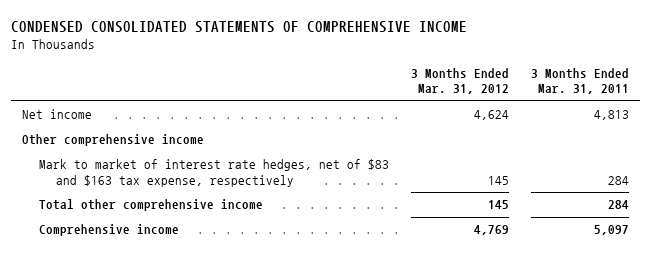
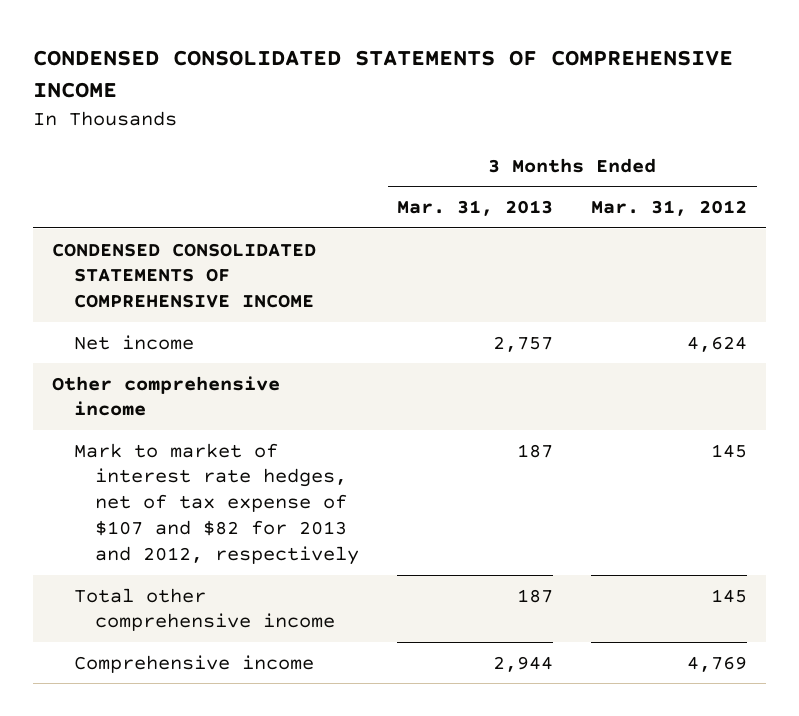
- | 3 Months Ended Mar. 31, 2012 | 3 Months Ended Mar. 31, 2011
+ | 3 Months Ended Mar. 31, 2013 | 3 Months Ended Mar. 31, 2012
+ CONDENSED CONSOLIDATED STATEMENTS OF COMPREHENSIVE INCOME
- Mark to market of interest rate hedges, net of $83 and $163 tax expense, respectively | 145 | 284
+ Mark to market of interest rate hedges, net of tax expense of $107 and $82 for 2013 and 2012, respectively | 187 | 145

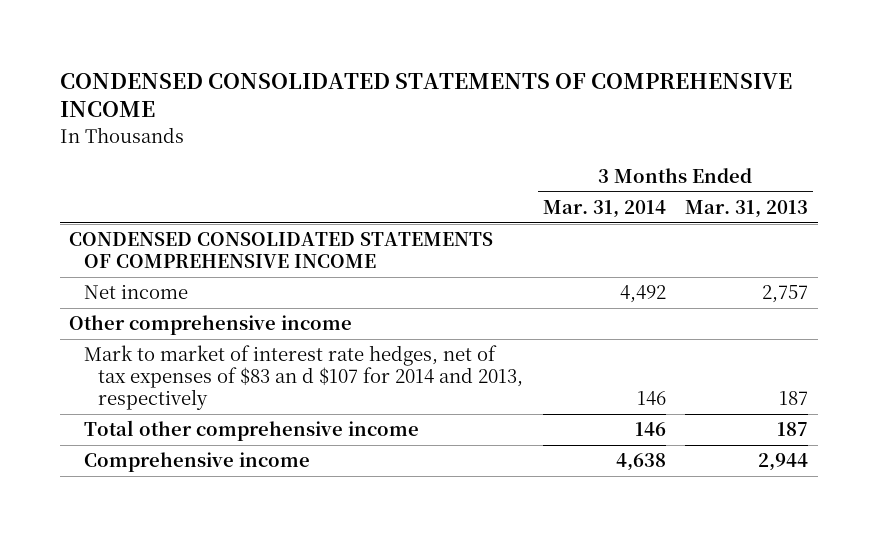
- | 3 Months Ended Mar. 31, 2013 | 3 Months Ended Mar. 31, 2012
+ | 3 Months Ended Mar. 31, 2014 | 3 Months Ended Mar. 31, 2013
- Mark to market of interest rate hedges, net of tax expense of $107 and $82 for 2013 and 2012, respectively | 187 | 145
+ Mark to market of interest rate hedges, net of tax expenses of $83 an d $107 for 2014 and 2013, respectively | 146 | 187

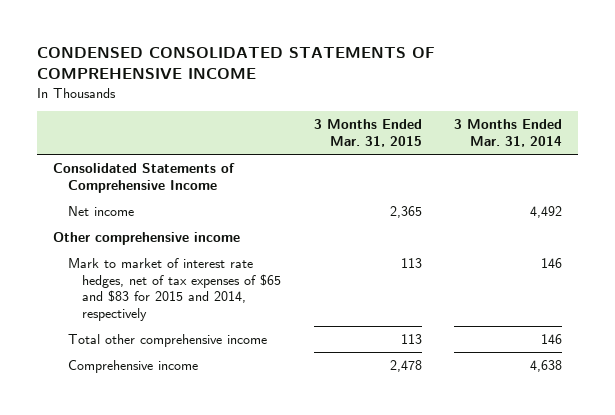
- | 3 Months Ended Mar. 31, 2014 | 3 Months Ended Mar. 31, 2013
+ | 3 Months Ended Mar. 31, 2015 | 3 Months Ended Mar. 31, 2014
- CONDENSED CONSOLIDATED STATEMENTS OF COMPREHENSIVE INCOME
+ Consolidated Statements of Comprehensive Income
- Mark to market of interest rate hedges, net of tax expenses of $83 an d $107 for 2014 and 2013, respectively | 146 | 187
+ Mark to market of interest rate hedges, net of tax expenses of $65 and $83 for 2015 and 2014, respectively | 113 | 146

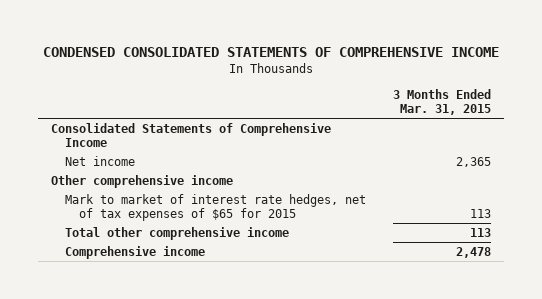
- | 3 Months Ended Mar. 31, 2015 | 3 Months Ended Mar. 31, 2014
+ | 3 Months Ended Mar. 31, 2015
- Mark to market of interest rate hedges, net of tax expenses of $65 and $83 for 2015 and 2014, respectively | 113 | 146
+ Mark to market of interest rate hedges, net of tax expenses of $65 for 2015 | 113

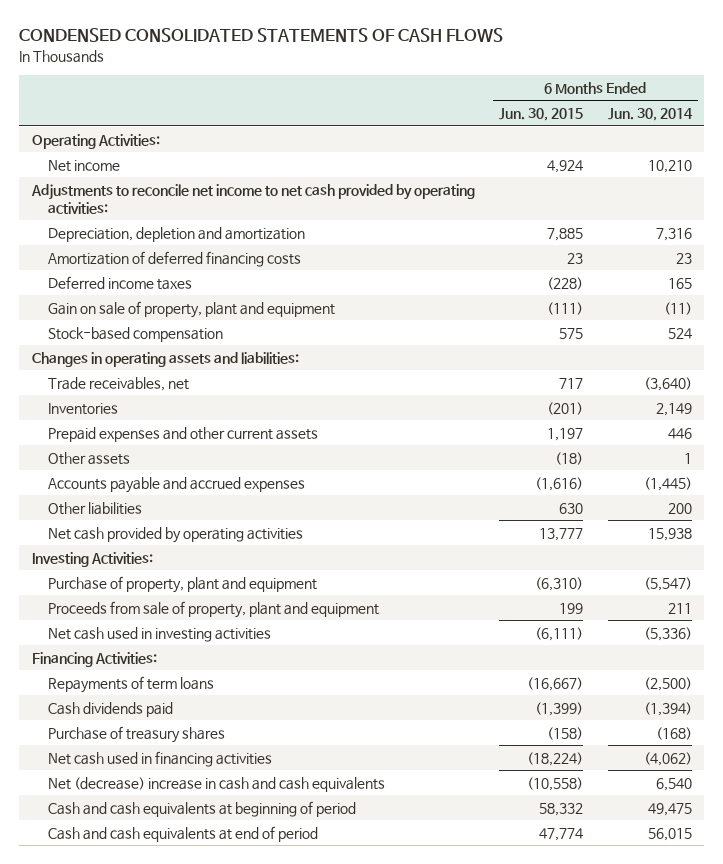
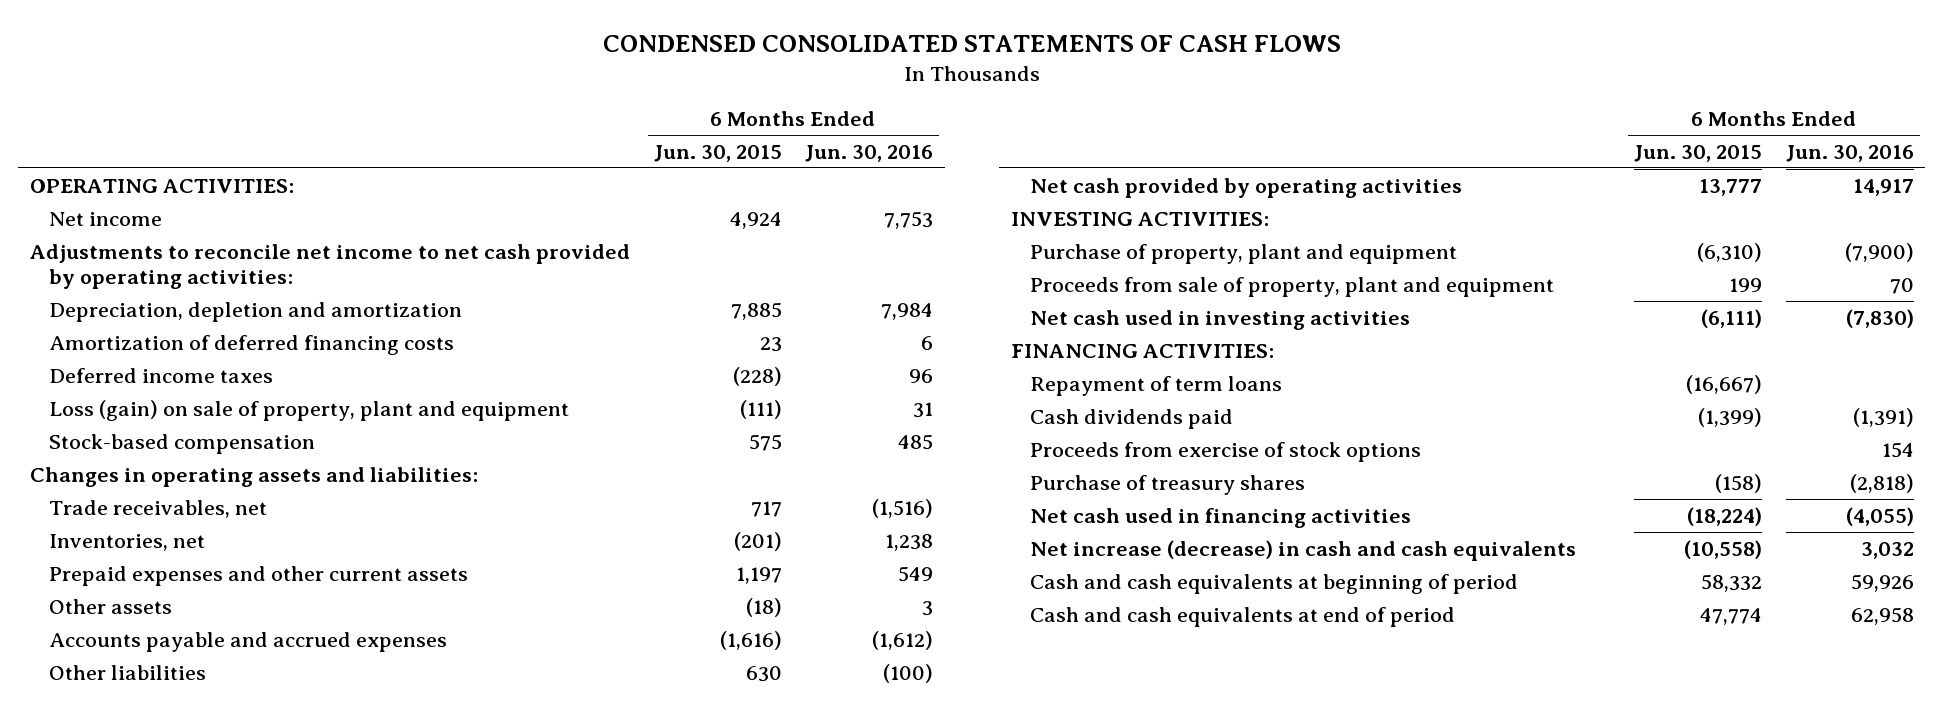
- | 6 Months Ended Jun. 30, 2015 | 6 Months Ended Jun. 30, 2014
+ | 6 Months Ended Jun. 30, 2015 | 6 Months Ended Jun. 30, 2016
- Operating Activities:
+ OPERATING ACTIVITIES:
- Gain on sale of property, plant and equipment | (111) | (11)
+ Loss (gain) on sale of property, plant and equipment | (111) | 31
- Inventories | (201) | 2,149
+ Inventories, net | (201) | 1,238
- Investing Activities:
+ INVESTING ACTIVITIES:
- Financing Activities:
- Repayments of term loans | (16,667) | (2,500)
+ FINANCING ACTIVITIES:
+ Repayment of term loans | (16,667) |
+ Proceeds from exercise of stock options | | 154
- Net (decrease) increase in cash and cash equivalents | (10,558) | 6,540
+ Net increase (decrease) in cash and cash equivalents | (10,558) | 3,032

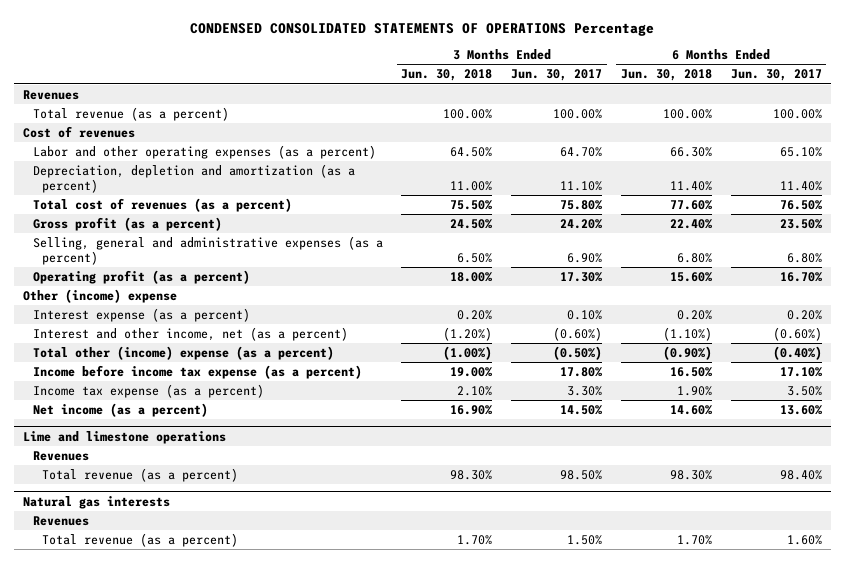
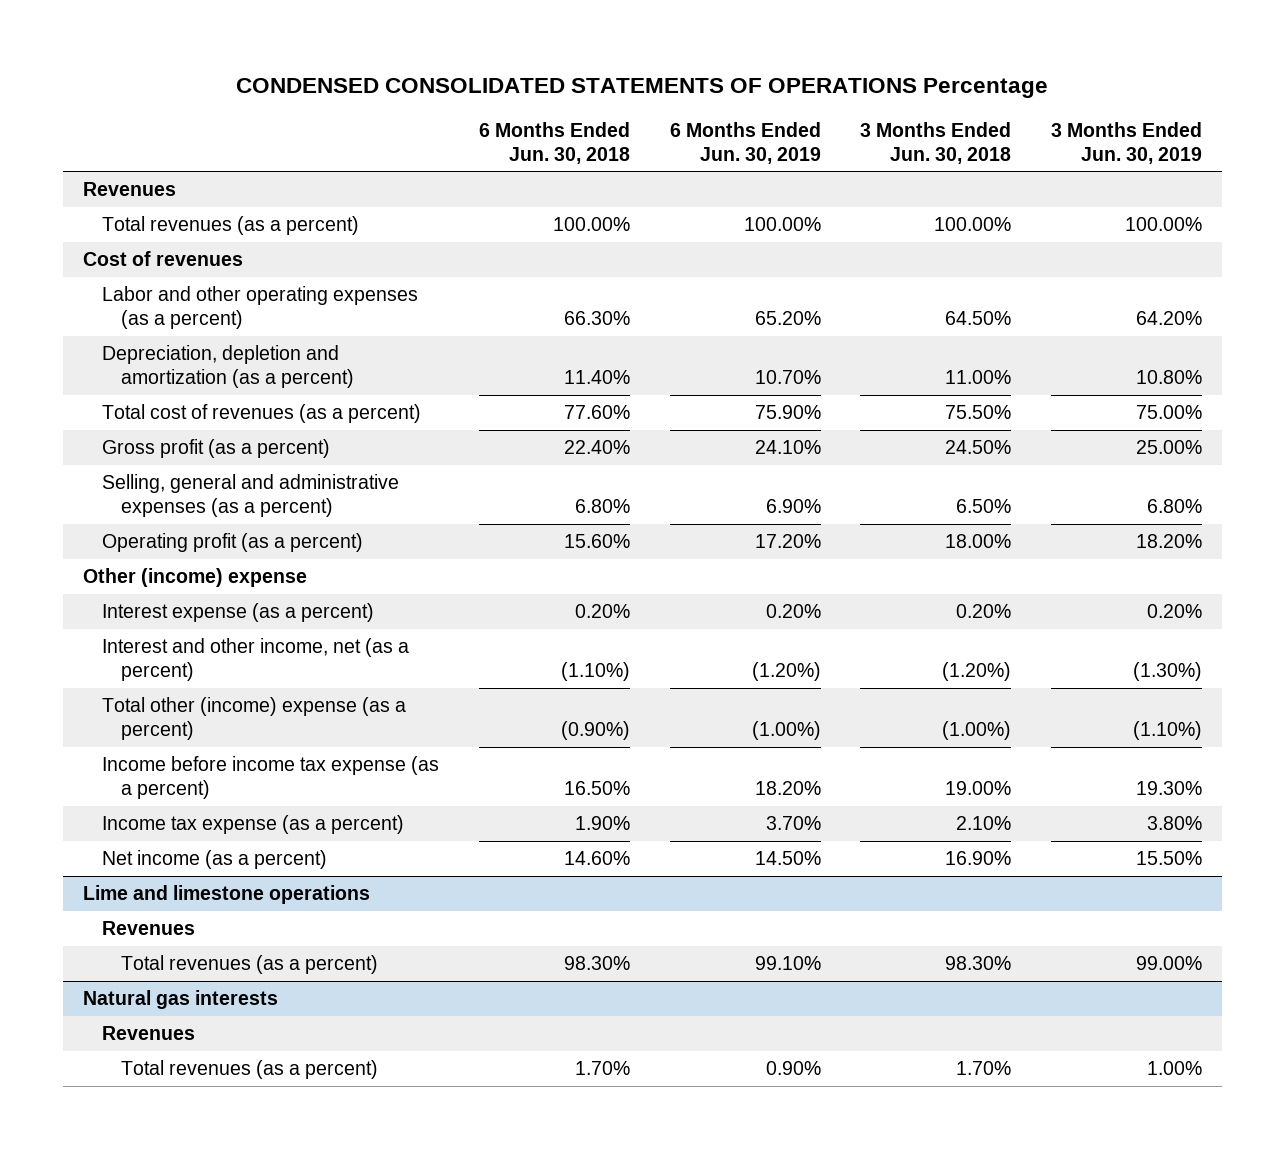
- | 3 Months Ended Jun. 30, 2018 | 3 Months Ended Jun. 30, 2017 | 6 Months Ended Jun. 30, 2018 | 6 Months Ended Jun. 30, 2017
+ | 6 Months Ended Jun. 30, 2018 | 6 Months Ended Jun. 30, 2019 | 3 Months Ended Jun. 30, 2018 | 3 Months Ended Jun. 30, 2019
- Total revenue (as a percent) | 100.00% | 100.00% | 100.00% | 100.00%
+ Total revenues (as a percent) | 100.00% | 100.00% | 100.00% | 100.00%
@ Lime and limestone operations
- Total revenue (as a percent) | 98.30% | 98.50% | 98.30% | 98.40%
+ Total revenues (as a percent) | 98.30% | 99.10% | 98.30% | 99.00%
@ Natural gas interests
- Total revenue (as a percent) | 1.70% | 1.50% | 1.70% | 1.60%
+ Total revenues (as a percent) | 1.70% | 0.90% | 1.70% | 1.00%

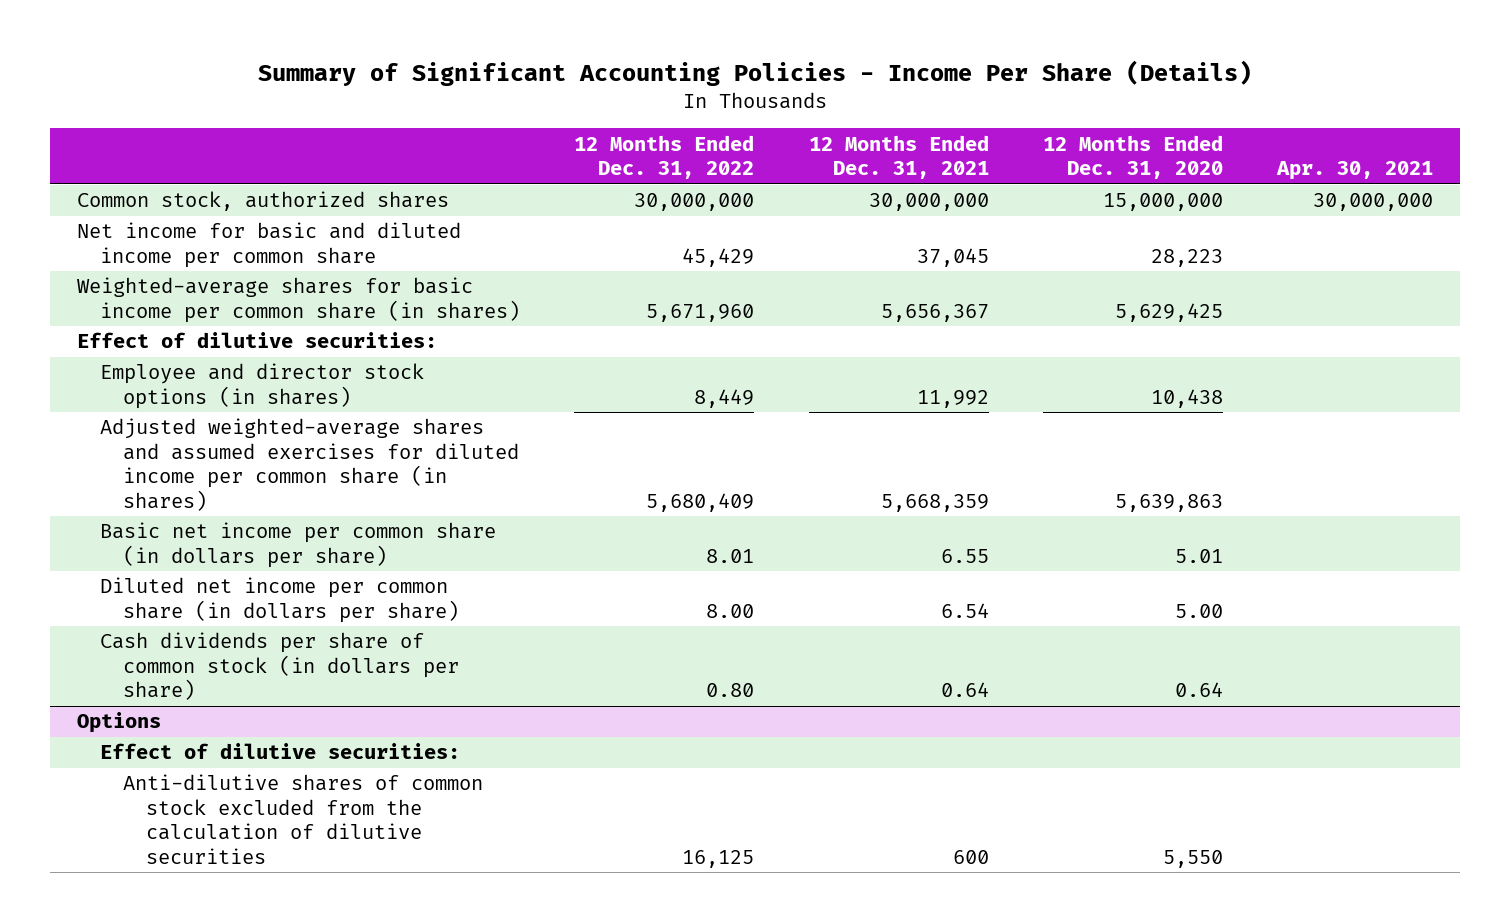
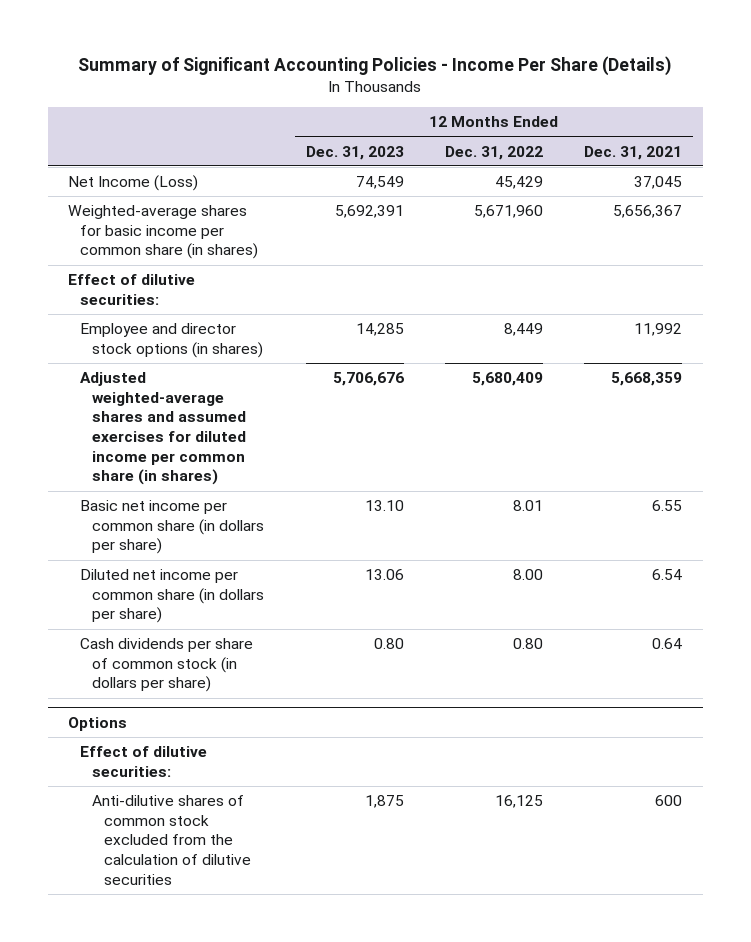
- | 12 Months Ended Dec. 31, 2022 | 12 Months Ended Dec. 31, 2021 | 12 Months Ended Dec. 31, 2020 | Apr. 30, 2021
+ | 12 Months Ended Dec. 31, 2023 | 12 Months Ended Dec. 31, 2022 | 12 Months Ended Dec. 31, 2021
- Common stock, authorized shares | 30,000,000 | 30,000,000 | 15,000,000 | 30,000,000
- Net income for basic and diluted income per common share | 45,429 | 37,045 | 28,223 |
+ Net Income (Loss) | 74,549 | 45,429 | 37,045

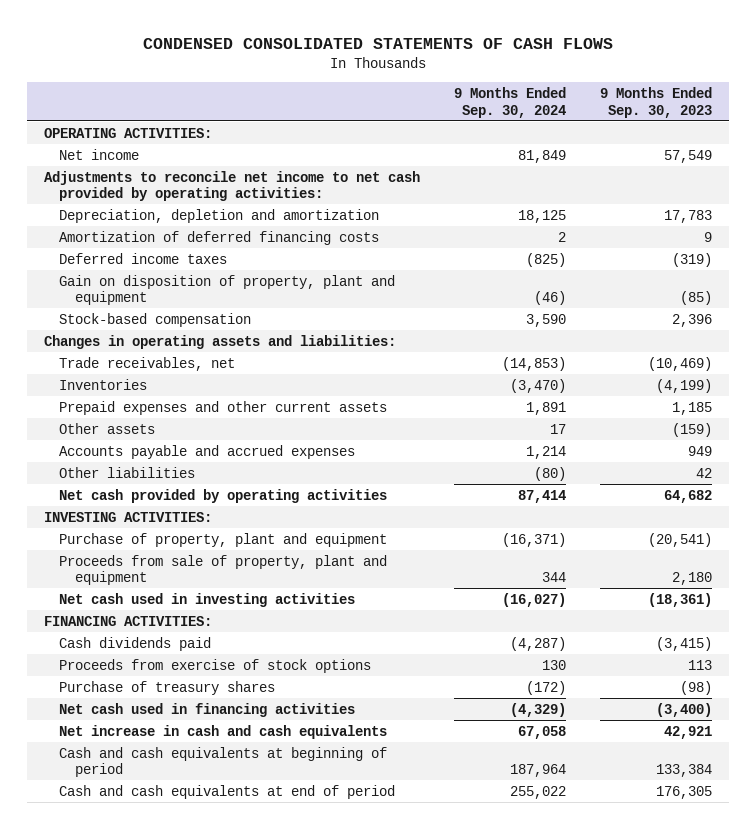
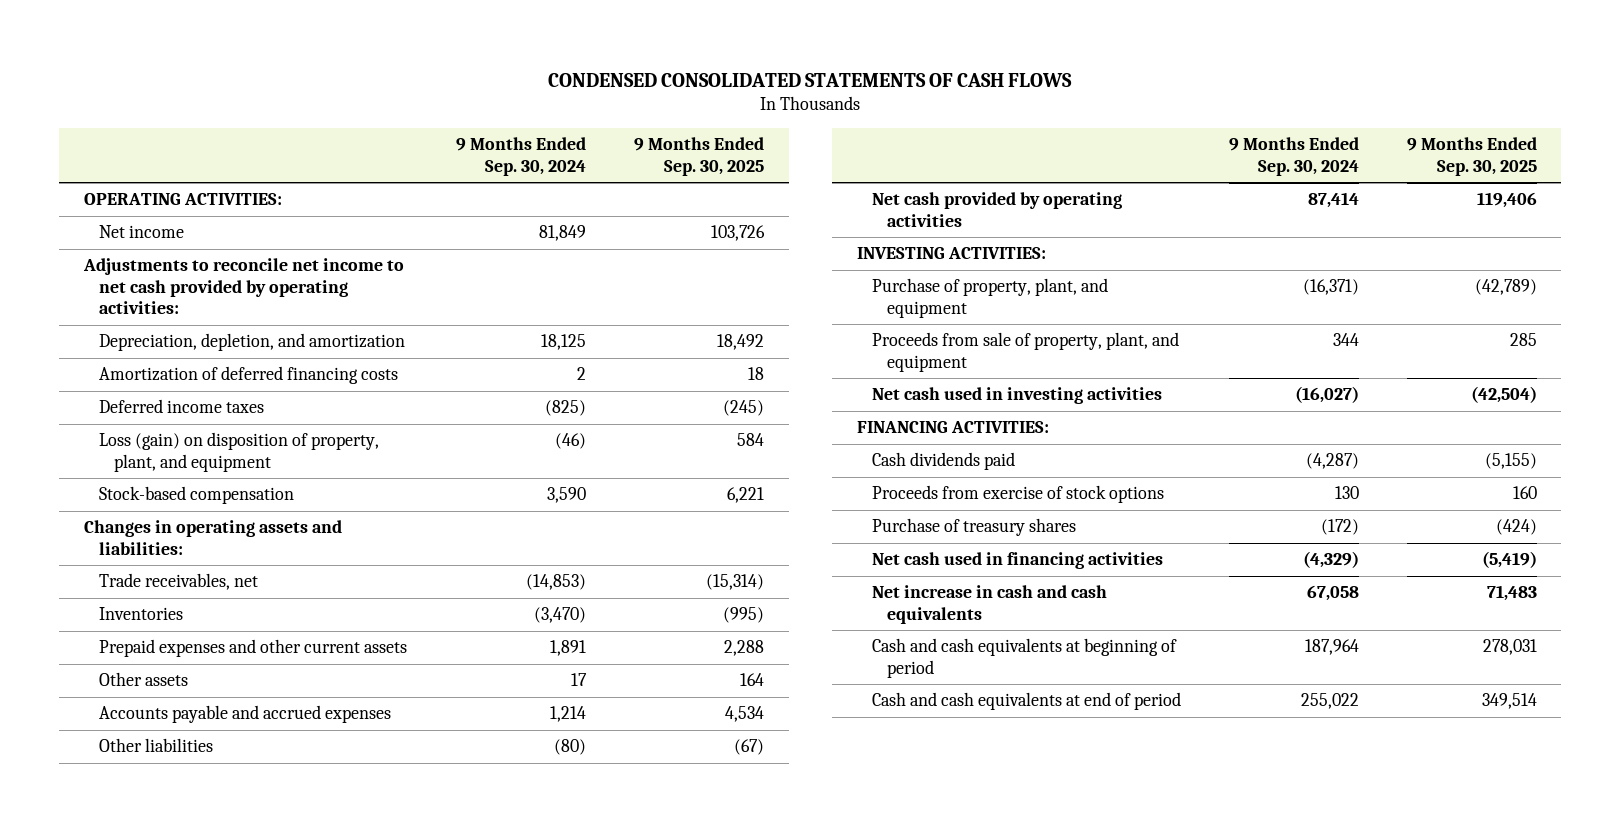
- | 9 Months Ended Sep. 30, 2024 | 9 Months Ended Sep. 30, 2023
+ | 9 Months Ended Sep. 30, 2024 | 9 Months Ended Sep. 30, 2025
- Depreciation, depletion and amortization | 18,125 | 17,783
+ Depreciation, depletion, and amortization | 18,125 | 18,492
- Gain on disposition of property, plant and equipment | (46) | (85)
+ Loss (gain) on disposition of property, plant, and equipment | (46) | 584
- Purchase of property, plant and equipment | (16,371) | (20,541)
- Proceeds from sale of property, plant and equipment | 344 | 2,180
+ Purchase of property, plant, and equipment | (16,371) | (42,789)
+ Proceeds from sale of property, plant, and equipment | 344 | 285

